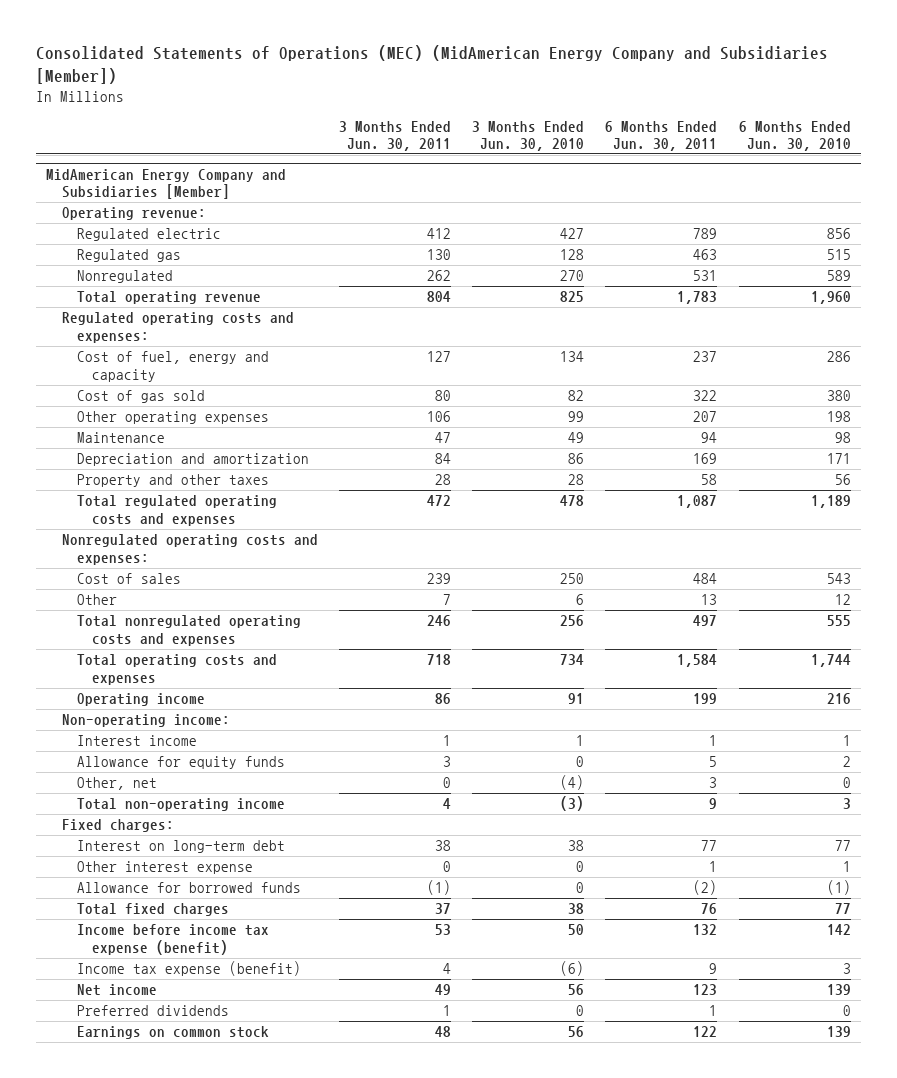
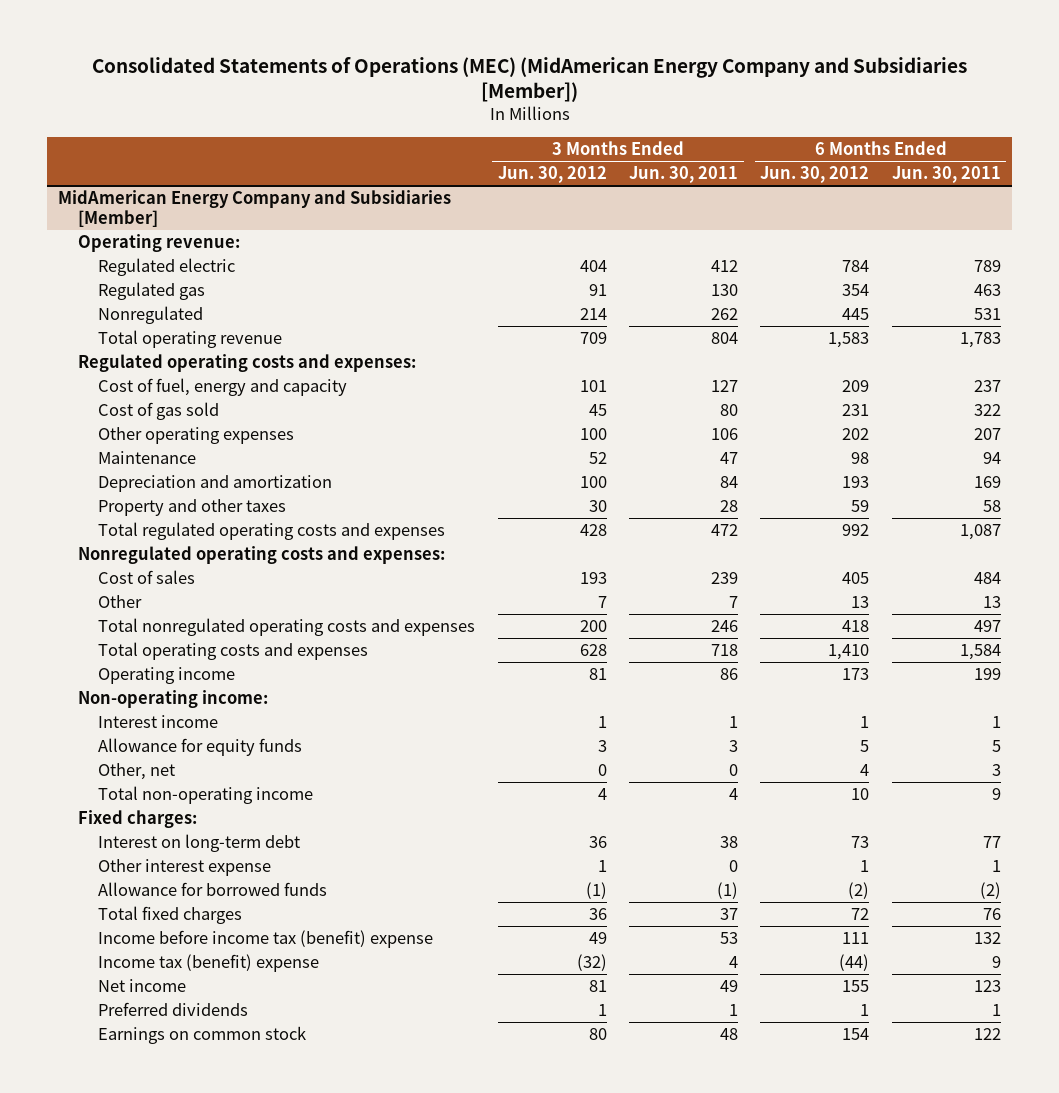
- | 3 Months Ended Jun. 30, 2011 | 3 Months Ended Jun. 30, 2010 | 6 Months Ended Jun. 30, 2011 | 6 Months Ended Jun. 30, 2010
+ | 3 Months Ended Jun. 30, 2012 | 3 Months Ended Jun. 30, 2011 | 6 Months Ended Jun. 30, 2012 | 6 Months Ended Jun. 30, 2011
@ MidAmerican Energy Company and Subsidiaries [Member]
- Income before income tax expense (benefit) | 53 | 50 | 132 | 142
- Income tax expense (benefit) | 4 | (6) | 9 | 3
+ Income before income tax (benefit) expense | 49 | 53 | 111 | 132
+ Income tax (benefit) expense | (32) | 4 | (44) | 9

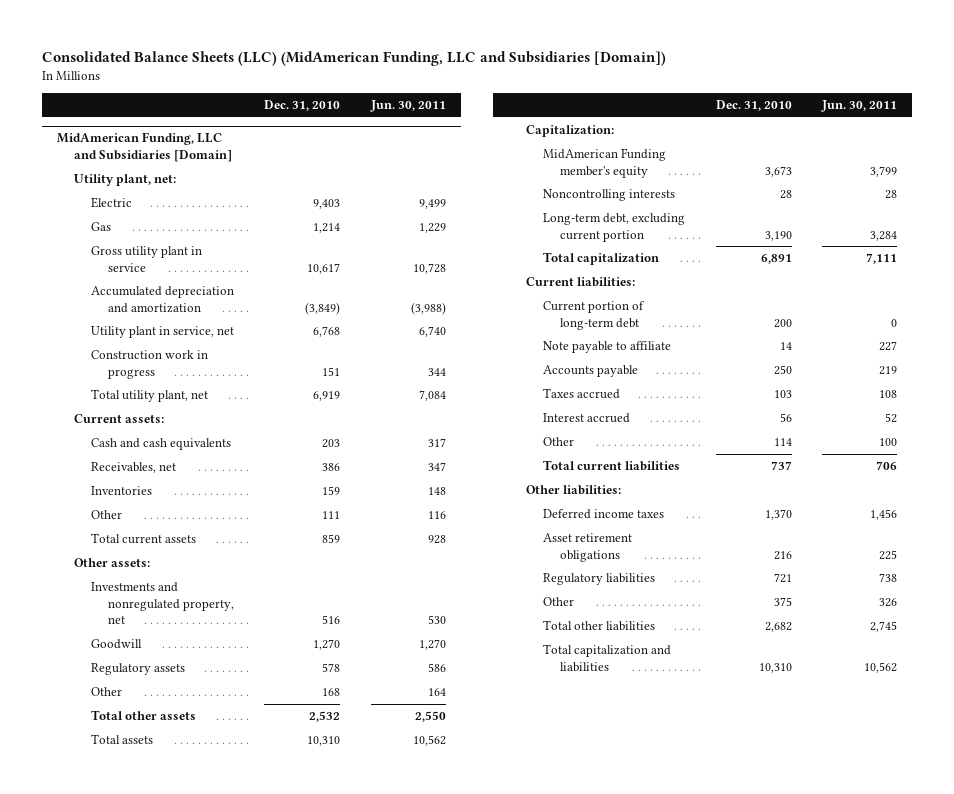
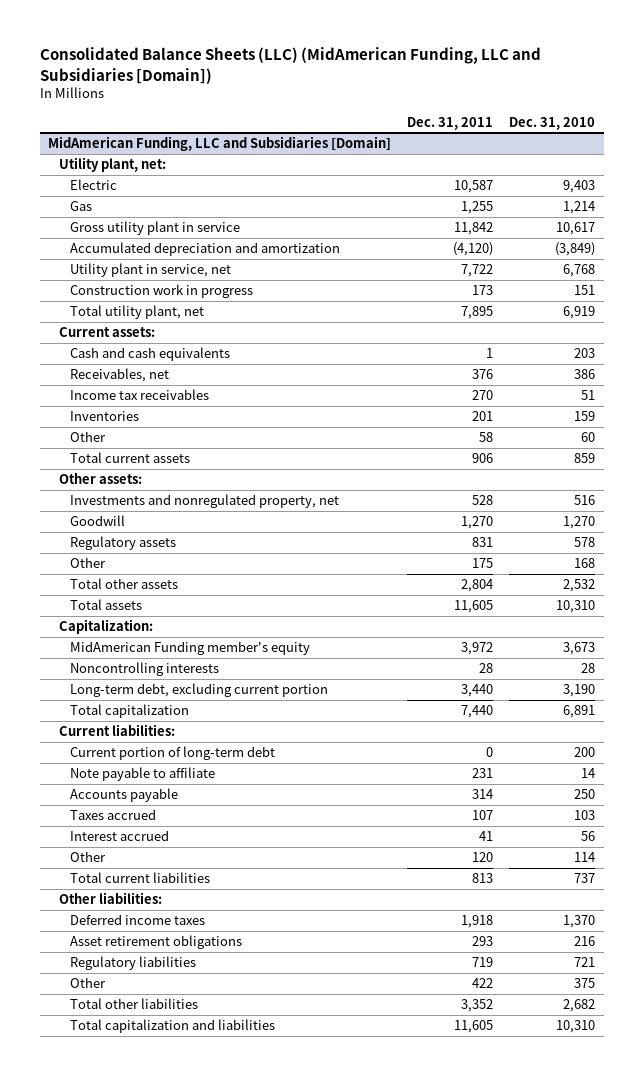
- | Dec. 31, 2010 | Jun. 30, 2011
+ | Dec. 31, 2011 | Dec. 31, 2010
@ MidAmerican Funding, LLC and Subsidiaries [Domain]
+ Income tax receivables | 270 | 51
- Other | 111 | 116
+ Other | 58 | 60

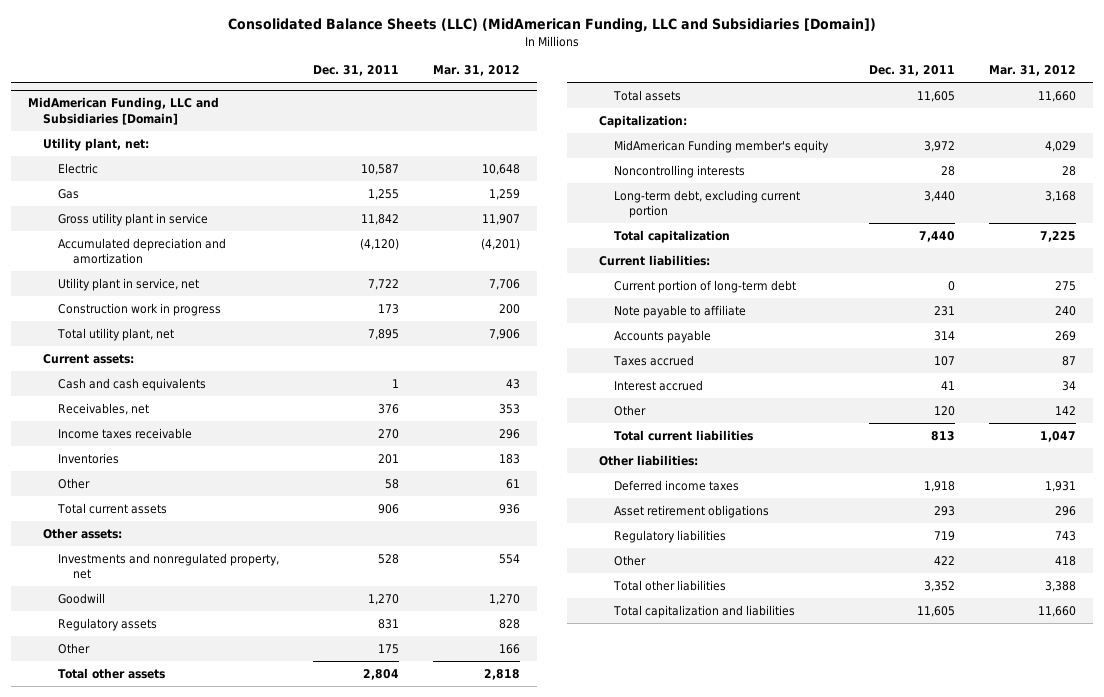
- | Dec. 31, 2011 | Dec. 31, 2010
+ | Dec. 31, 2011 | Mar. 31, 2012
@ MidAmerican Funding, LLC and Subsidiaries [Domain]
- Income tax receivables | 270 | 51
+ Income taxes receivable | 270 | 296

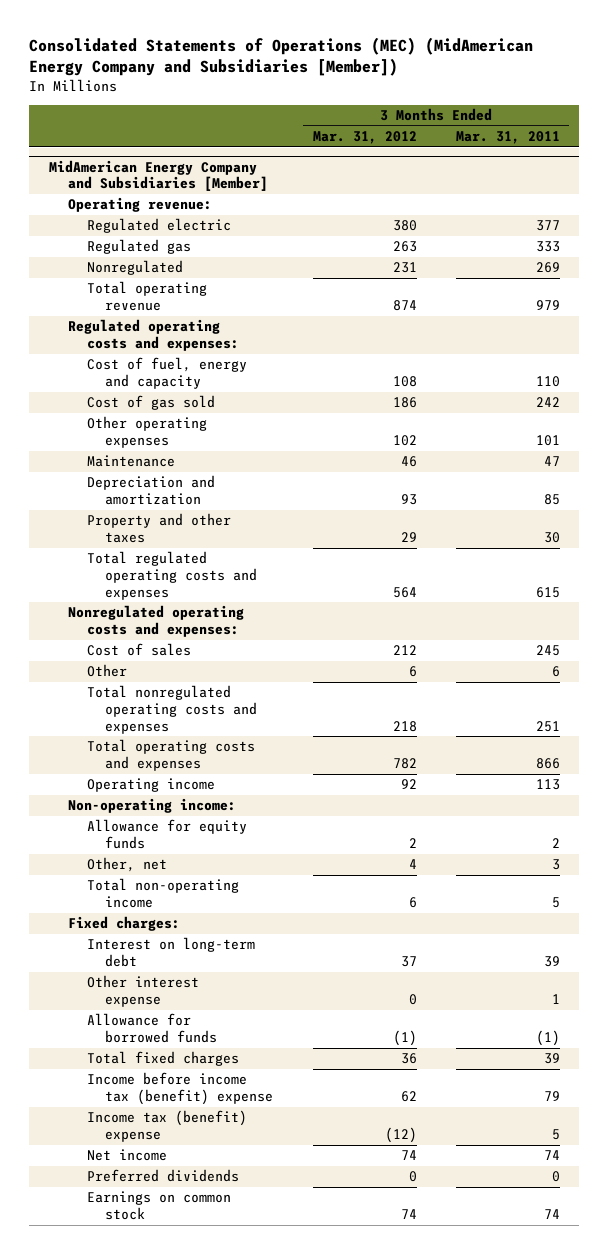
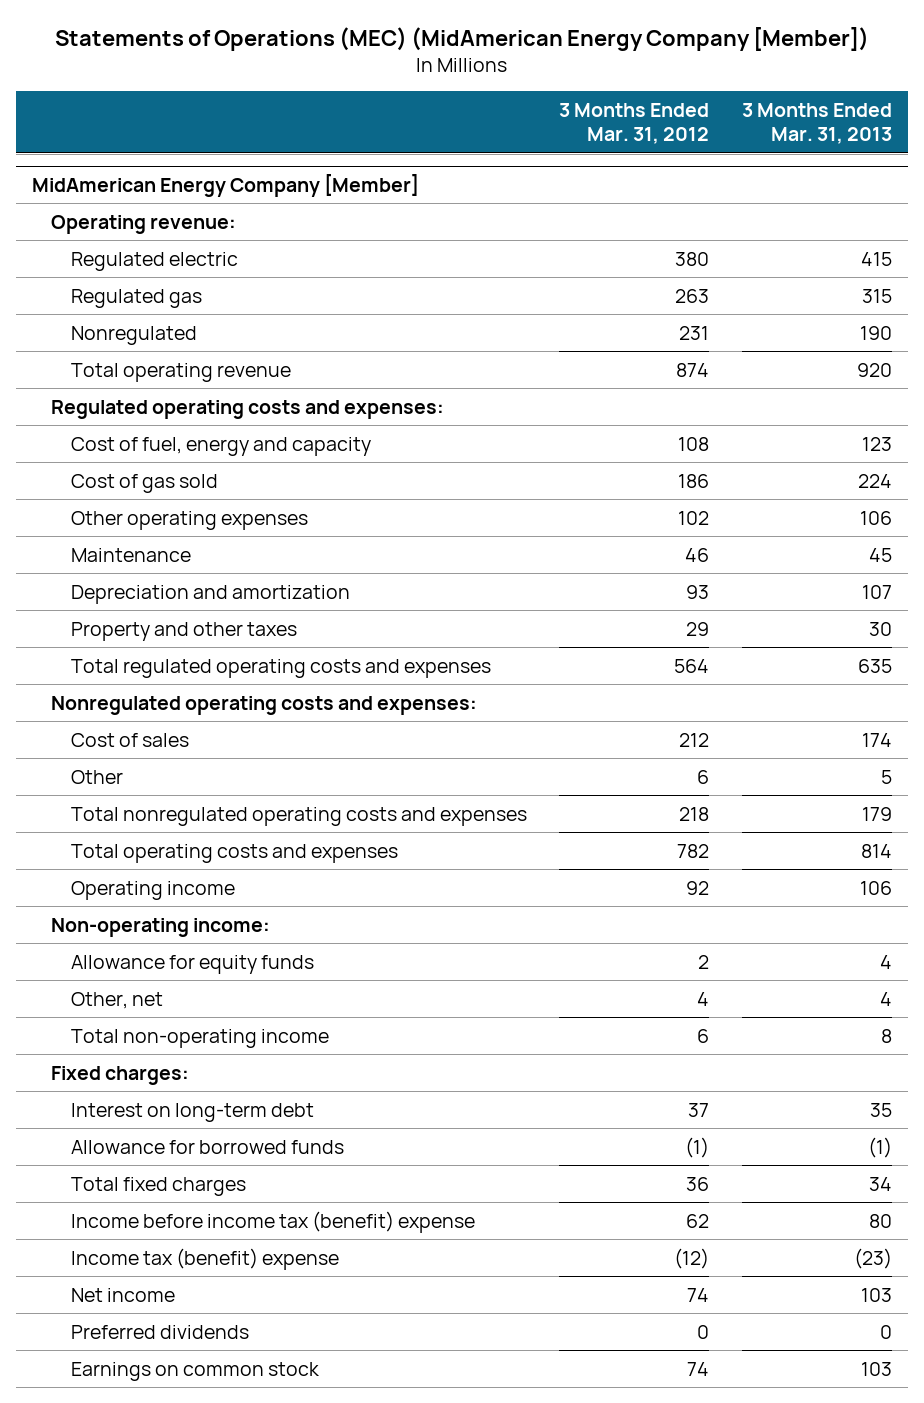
- Consolidated Statements of Operations (MEC) (MidAmerican Energy Company and Subsidiaries [Member])
+ Statements of Operations (MEC) (MidAmerican Energy Company [Member])
- | 3 Months Ended Mar. 31, 2012 | 3 Months Ended Mar. 31, 2011
+ | 3 Months Ended Mar. 31, 2012 | 3 Months Ended Mar. 31, 2013
- MidAmerican Energy Company and Subsidiaries [Member]
+ MidAmerican Energy Company [Member]
- Other interest expense | 0 | 1

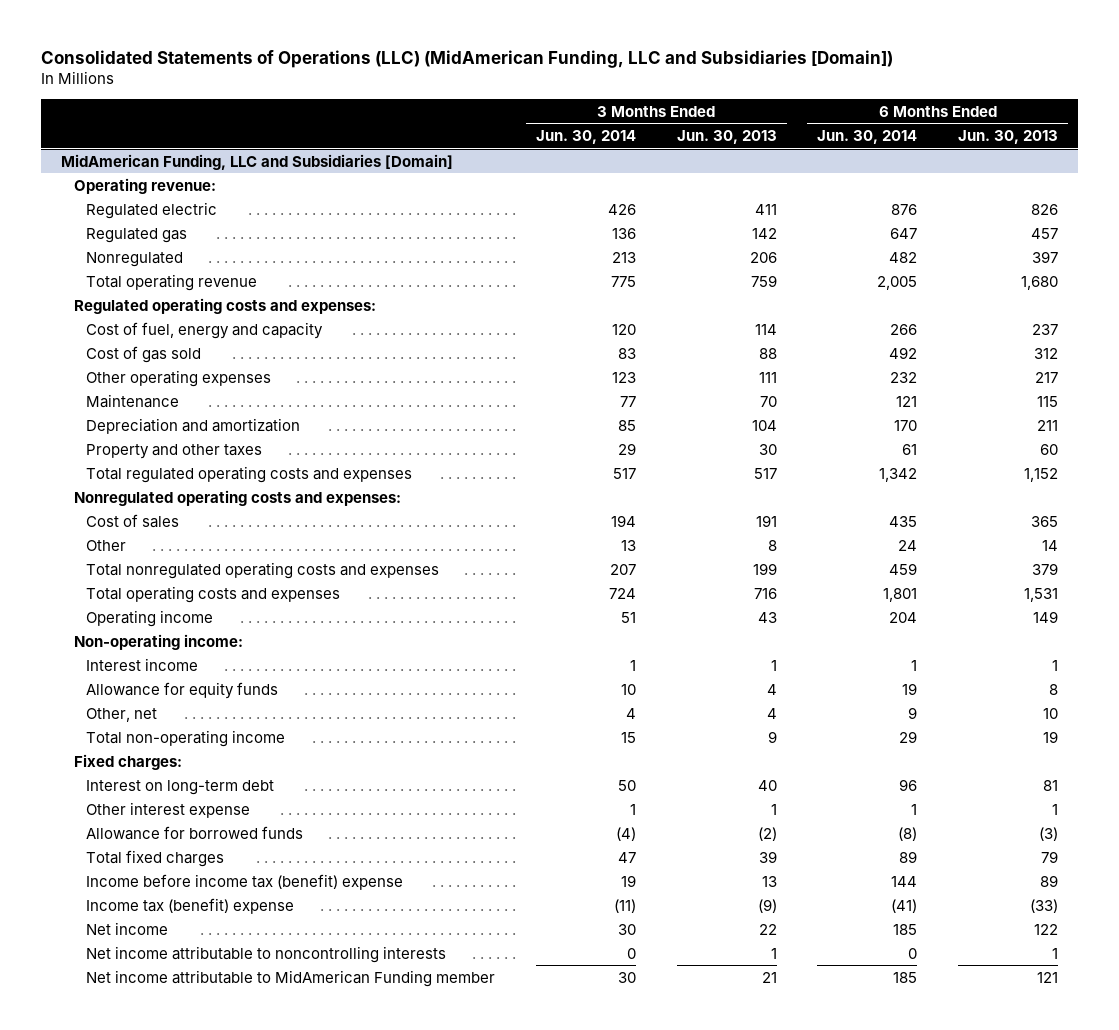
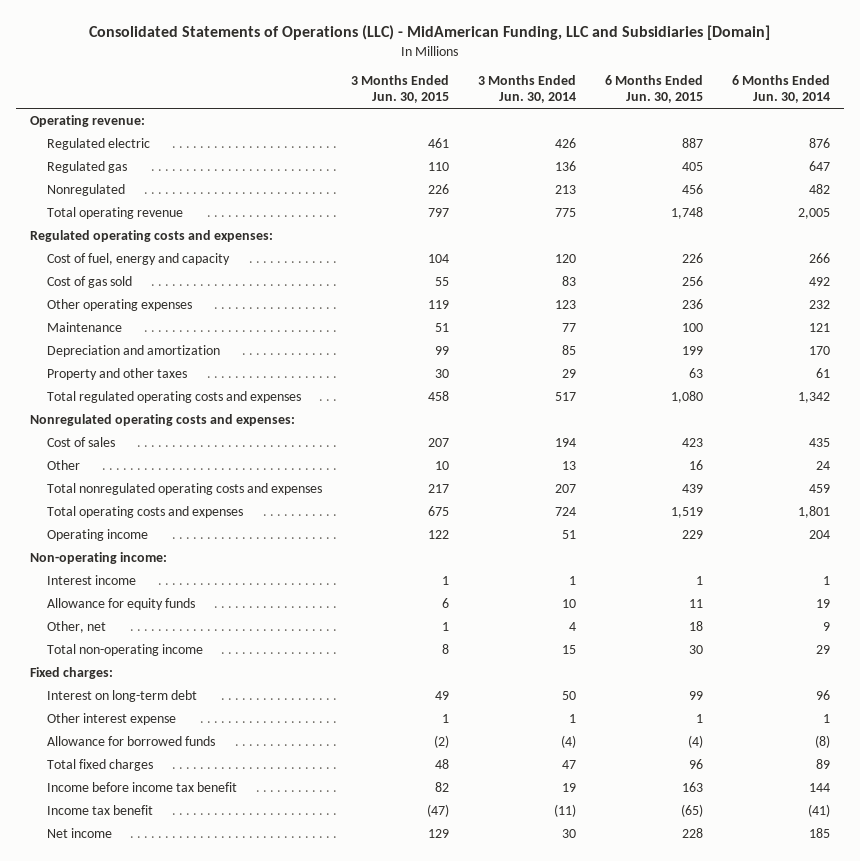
- Consolidated Statements of Operations (LLC) (MidAmerican Funding, LLC and Subsidiaries [Domain])
+ Consolidated Statements of Operations (LLC) - MidAmerican Funding, LLC and Subsidiaries [Domain]
- | 3 Months Ended Jun. 30, 2014 | 3 Months Ended Jun. 30, 2013 | 6 Months Ended Jun. 30, 2014 | 6 Months Ended Jun. 30, 2013
+ | 3 Months Ended Jun. 30, 2015 | 3 Months Ended Jun. 30, 2014 | 6 Months Ended Jun. 30, 2015 | 6 Months Ended Jun. 30, 2014
- MidAmerican Funding, LLC and Subsidiaries [Domain]
- Income before income tax (benefit) expense | 19 | 13 | 144 | 89
- Income tax (benefit) expense | (11) | (9) | (41) | (33)
+ Income before income tax benefit | 82 | 19 | 163 | 144
+ Income tax benefit | (47) | (11) | (65) | (41)
- Net income attributable to noncontrolling interests | 0 | 1 | 0 | 1
- Net income attributable to MidAmerican Funding member | 30 | 21 | 185 | 121

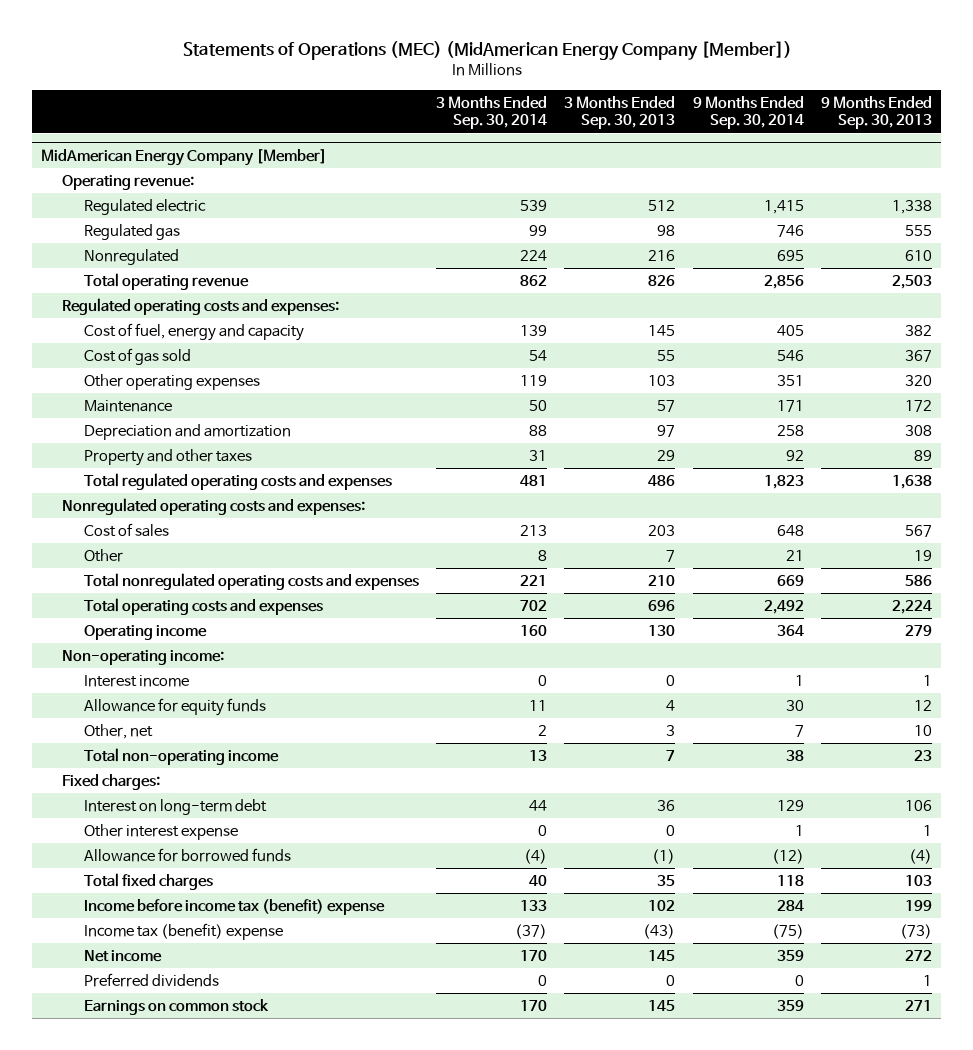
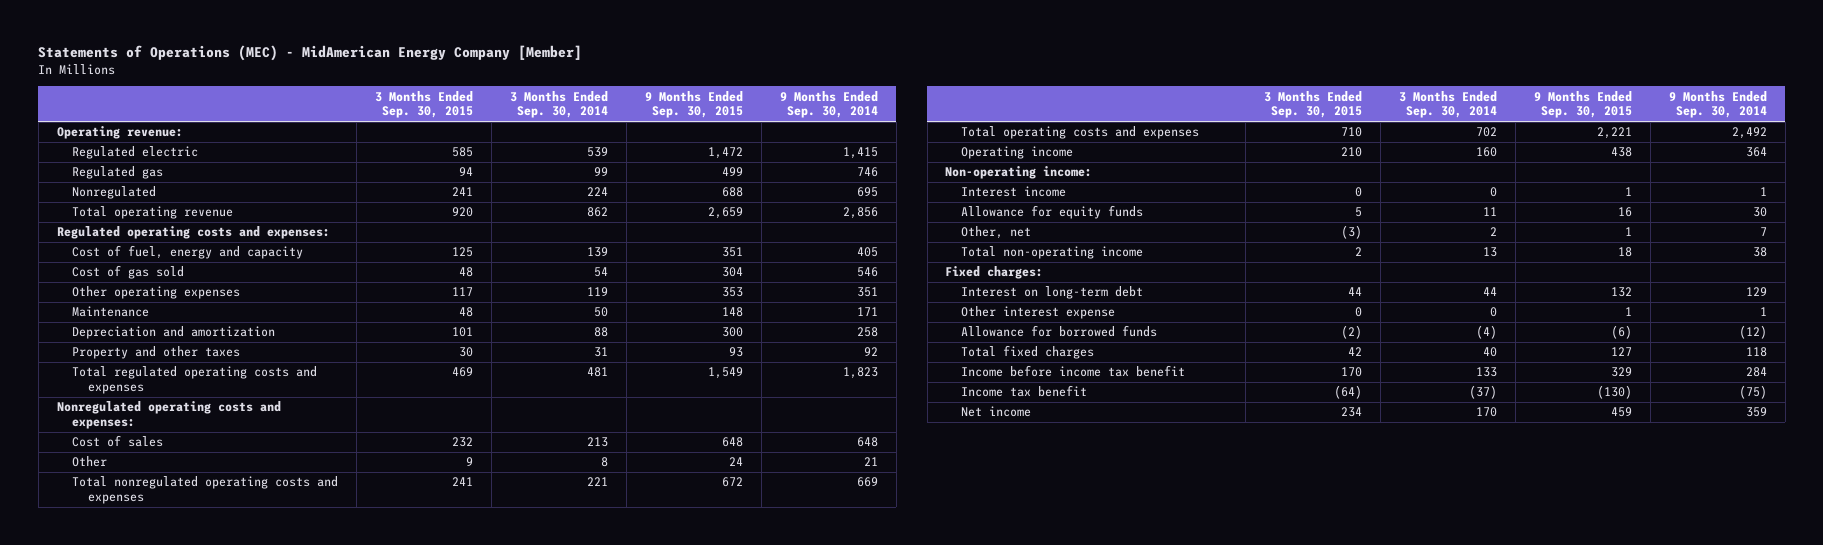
- Statements of Operations (MEC) (MidAmerican Energy Company [Member])
+ Statements of Operations (MEC) - MidAmerican Energy Company [Member]
- | 3 Months Ended Sep. 30, 2014 | 3 Months Ended Sep. 30, 2013 | 9 Months Ended Sep. 30, 2014 | 9 Months Ended Sep. 30, 2013
+ | 3 Months Ended Sep. 30, 2015 | 3 Months Ended Sep. 30, 2014 | 9 Months Ended Sep. 30, 2015 | 9 Months Ended Sep. 30, 2014
- MidAmerican Energy Company [Member]
- Income before income tax (benefit) expense | 133 | 102 | 284 | 199
- Income tax (benefit) expense | (37) | (43) | (75) | (73)
+ Income before income tax benefit | 170 | 133 | 329 | 284
+ Income tax benefit | (64) | (37) | (130) | (75)
- Preferred dividends | 0 | 0 | 0 | 1
- Earnings on common stock | 170 | 145 | 359 | 271

